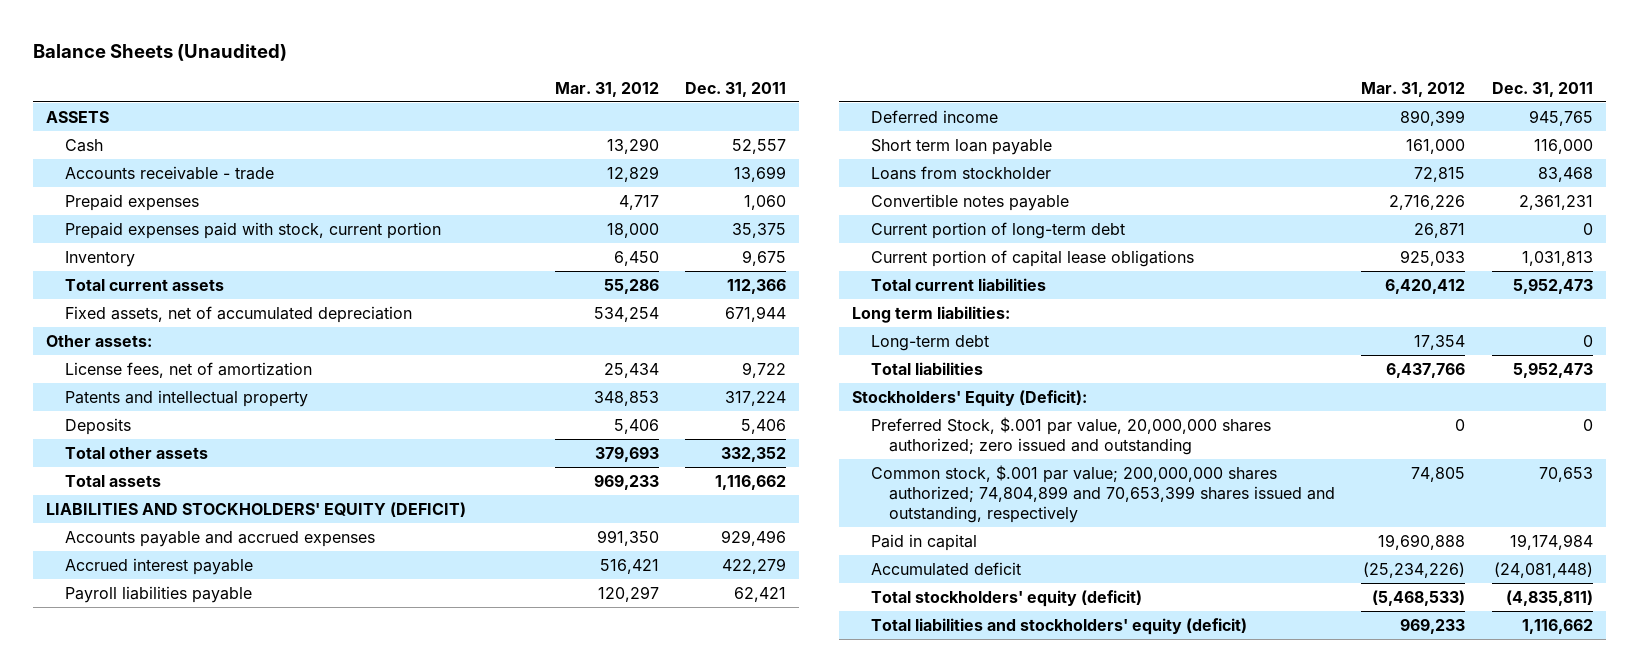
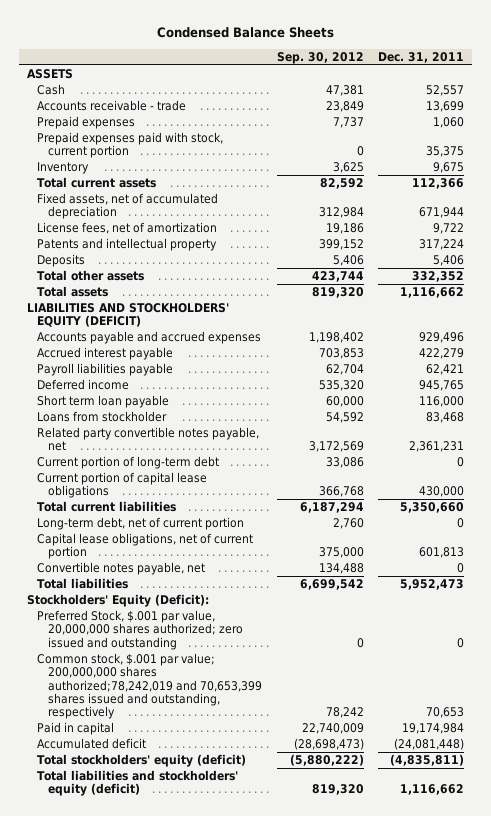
- Balance Sheets (Unaudited)
+ Condensed Balance Sheets
- | Mar. 31, 2012 | Dec. 31, 2011
+ | Sep. 30, 2012 | Dec. 31, 2011
- Other assets:
- Convertible notes payable | 2,716,226 | 2,361,231
+ Related party convertible notes payable, net | 3,172,569 | 2,361,231
- Current portion of capital lease obligations | 925,033 | 1,031,813
- Total current liabilities | 6,420,412 | 5,952,473
- Long term liabilities:
- Long-term debt | 17,354 | 0
+ Current portion of capital lease obligations | 366,768 | 430,000
+ Total current liabilities | 6,187,294 | 5,350,660
+ Long-term debt, net of current portion | 2,760 | 0
+ Capital lease obligations, net of current portion | 375,000 | 601,813
+ Convertible notes payable, net | 134,488 | 0
- Common stock, $.001 par value; 200,000,000 shares authorized; 74,804,899 and 70,653,399 shares issued and outstanding, respectively | 74,805 | 70,653
+ Common stock, $.001 par value; 200,000,000 shares authorized;78,242,019 and 70,653,399 shares issued and outstanding, respectively | 78,242 | 70,653

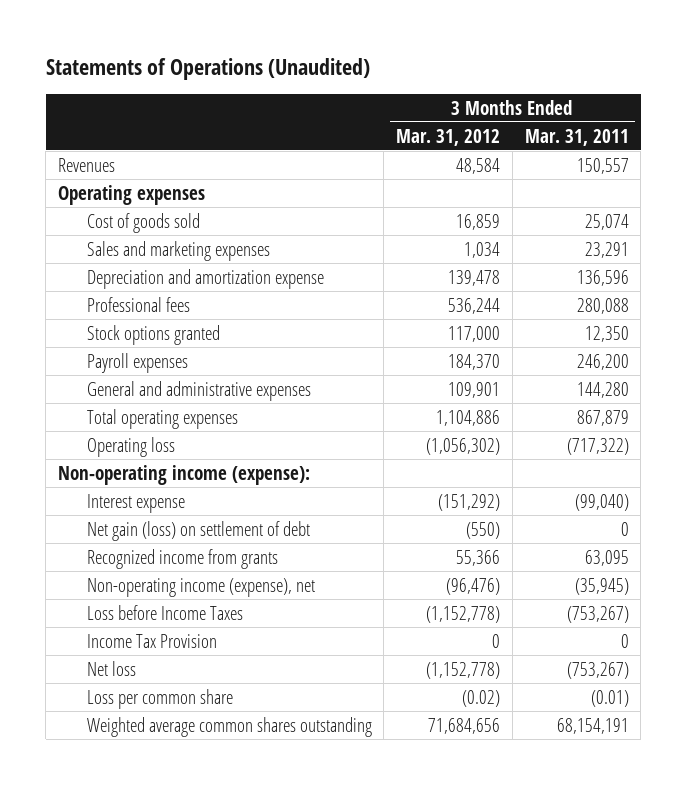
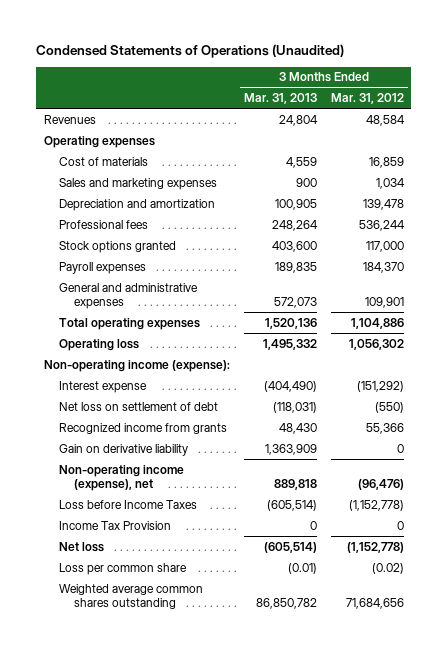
- Statements of Operations (Unaudited)
+ Condensed Statements of Operations (Unaudited)
- | 3 Months Ended Mar. 31, 2012 | 3 Months Ended Mar. 31, 2011
+ | 3 Months Ended Mar. 31, 2013 | 3 Months Ended Mar. 31, 2012
- Cost of goods sold | 16,859 | 25,074
+ Cost of materials | 4,559 | 16,859
- Depreciation and amortization expense | 139,478 | 136,596
+ Depreciation and amortization | 100,905 | 139,478
- Operating loss | (1,056,302) | (717,322)
+ Operating loss | 1,495,332 | 1,056,302
- Net gain (loss) on settlement of debt | (550) | 0
+ Net loss on settlement of debt | (118,031) | (550)
+ Gain on derivative liability | 1,363,909 | 0

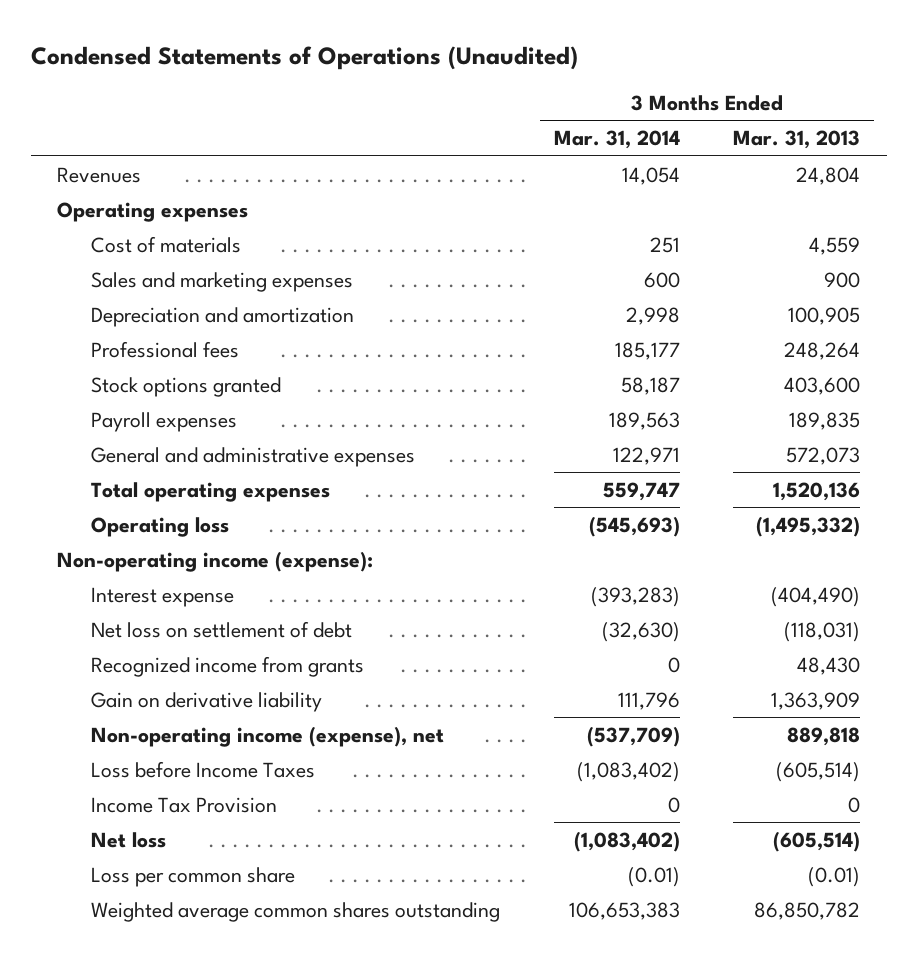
- | 3 Months Ended Mar. 31, 2013 | 3 Months Ended Mar. 31, 2012
+ | 3 Months Ended Mar. 31, 2014 | 3 Months Ended Mar. 31, 2013
- Operating loss | 1,495,332 | 1,056,302
+ Operating loss | (545,693) | (1,495,332)

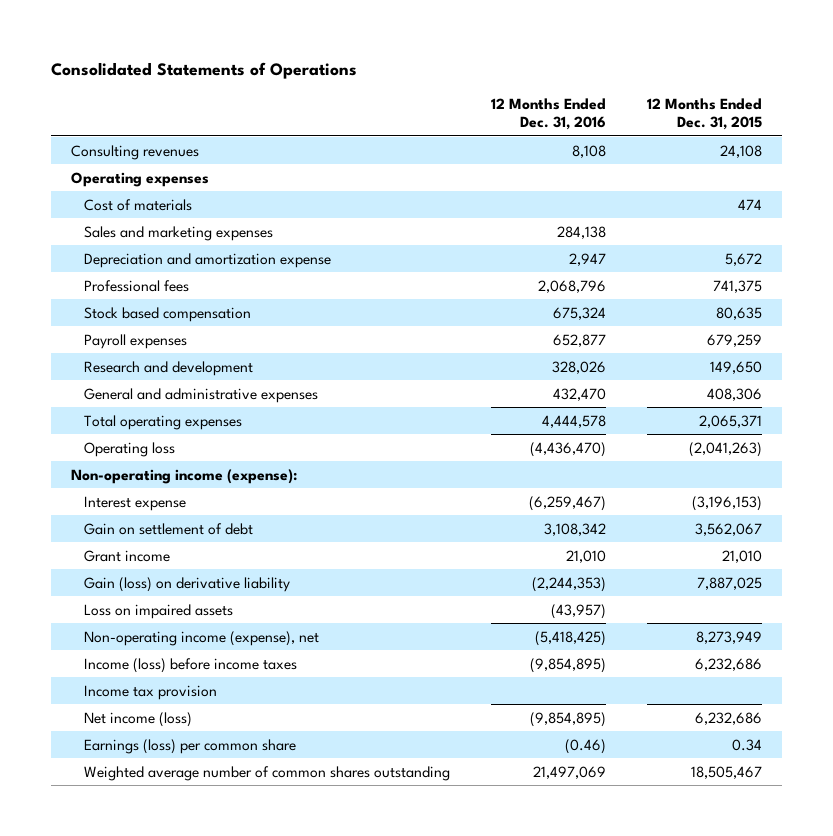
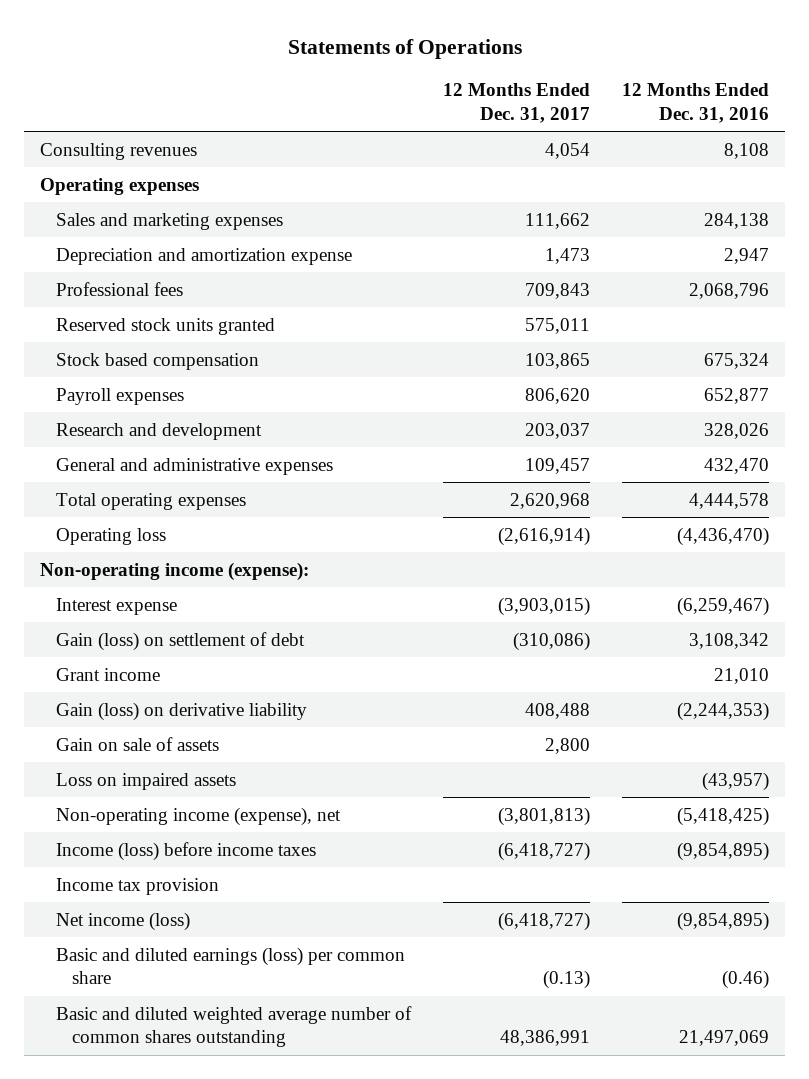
- Consolidated Statements of Operations
+ Statements of Operations
- | 12 Months Ended Dec. 31, 2016 | 12 Months Ended Dec. 31, 2015
+ | 12 Months Ended Dec. 31, 2017 | 12 Months Ended Dec. 31, 2016
- Cost of materials | | 474
+ Reserved stock units granted | 575,011 |
- Gain on settlement of debt | 3,108,342 | 3,562,067
+ Gain (loss) on settlement of debt | (310,086) | 3,108,342
+ Gain on sale of assets | 2,800 |
- Earnings (loss) per common share | (0.46) | 0.34
- Weighted average number of common shares outstanding | 21,497,069 | 18,505,467
+ Basic and diluted earnings (loss) per common share | (0.13) | (0.46)
+ Basic and diluted weighted average number of common shares outstanding | 48,386,991 | 21,497,069

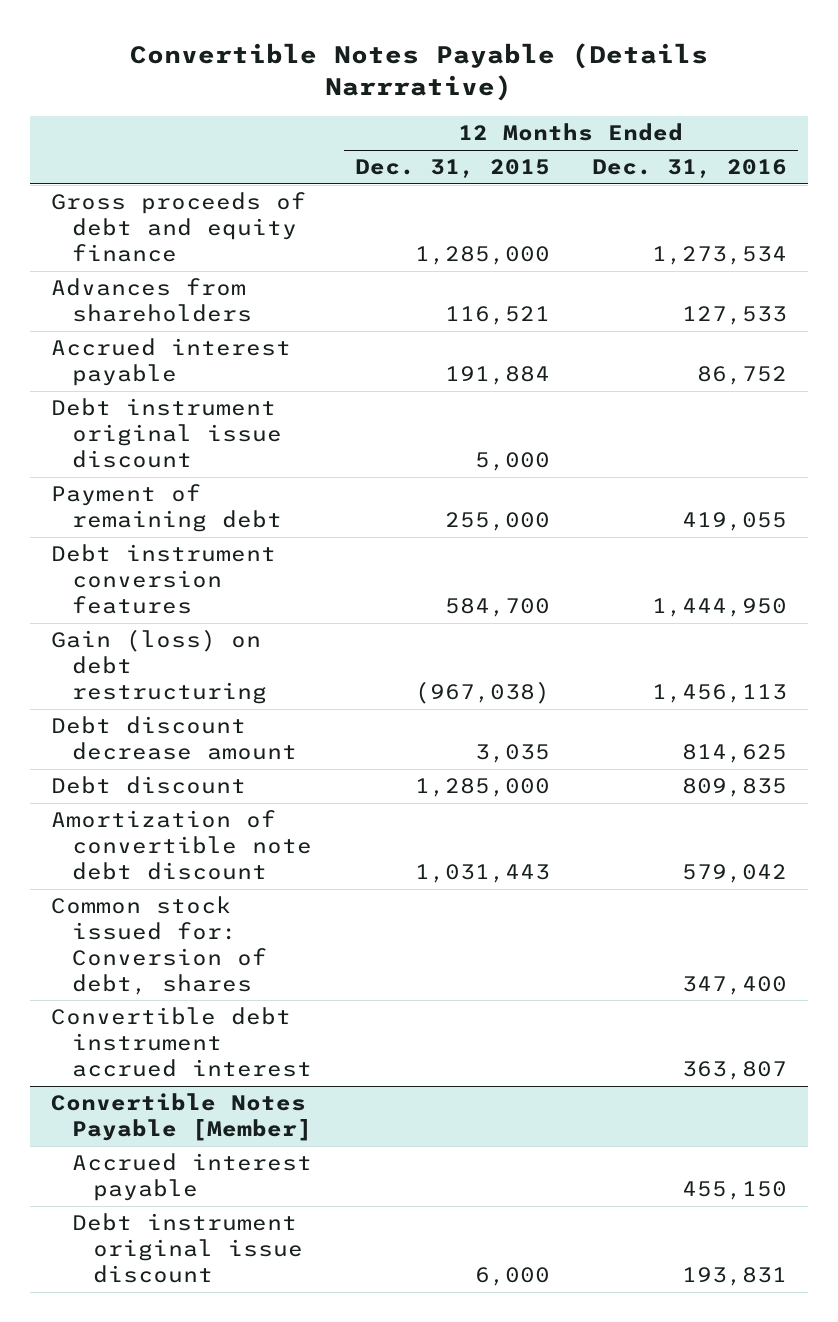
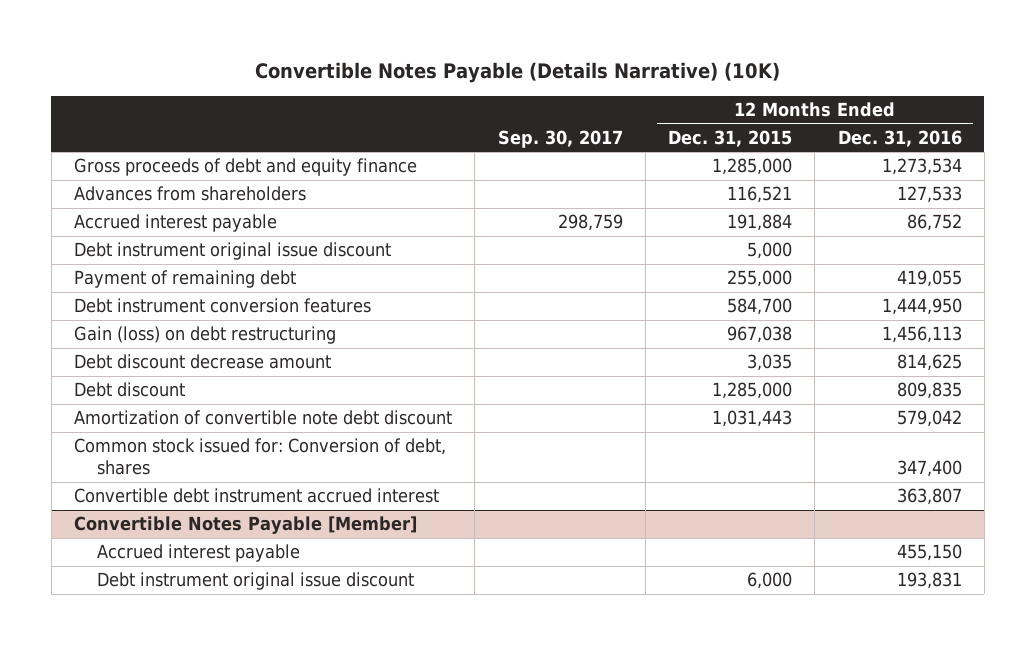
- Convertible Notes Payable (Details Narrrative)
+ Convertible Notes Payable (Details Narrative) (10K)
- | 12 Months Ended Dec. 31, 2015 | 12 Months Ended Dec. 31, 2016
+ | Sep. 30, 2017 | 12 Months Ended Dec. 31, 2015 | 12 Months Ended Dec. 31, 2016
- Gain (loss) on debt restructuring | (967,038) | 1,456,113
+ Gain (loss) on debt restructuring | | 967,038 | 1,456,113

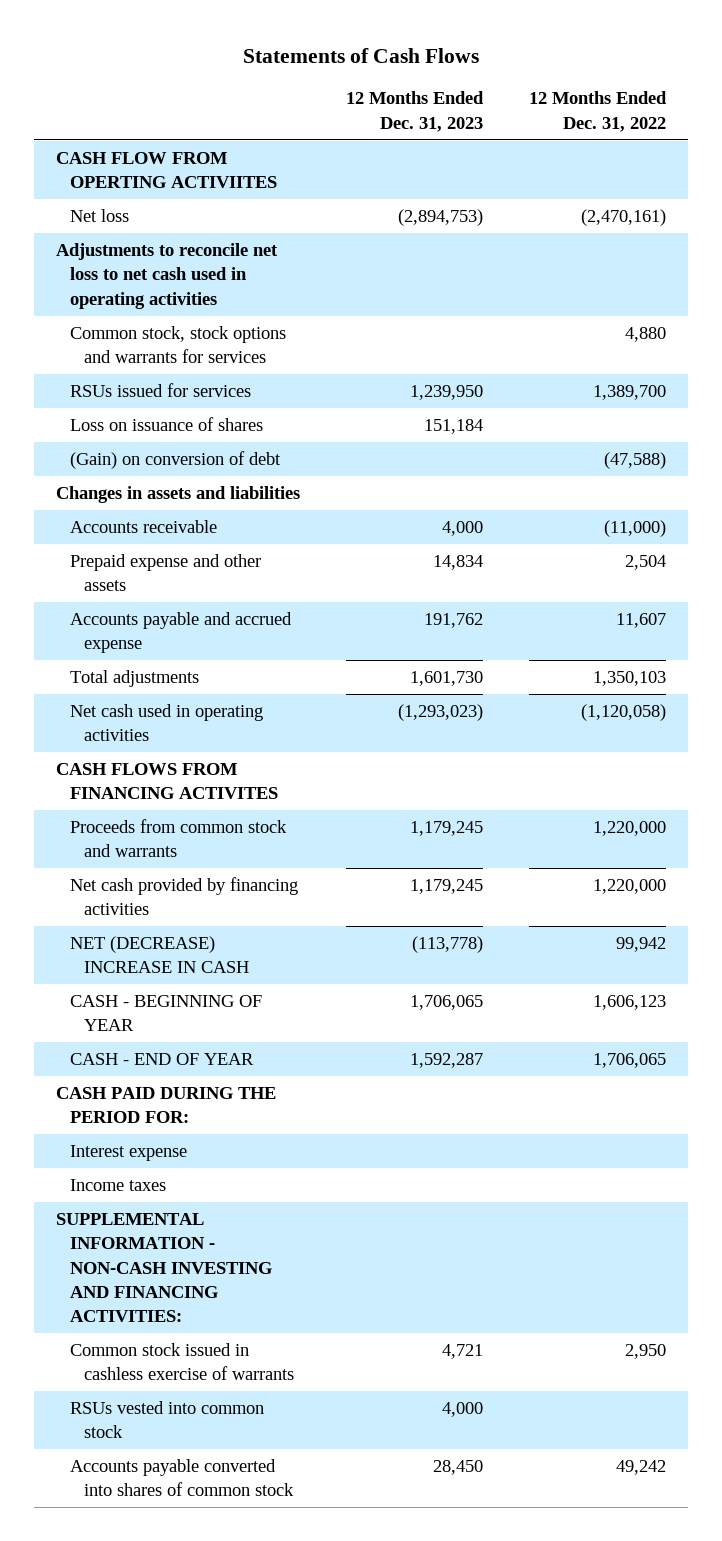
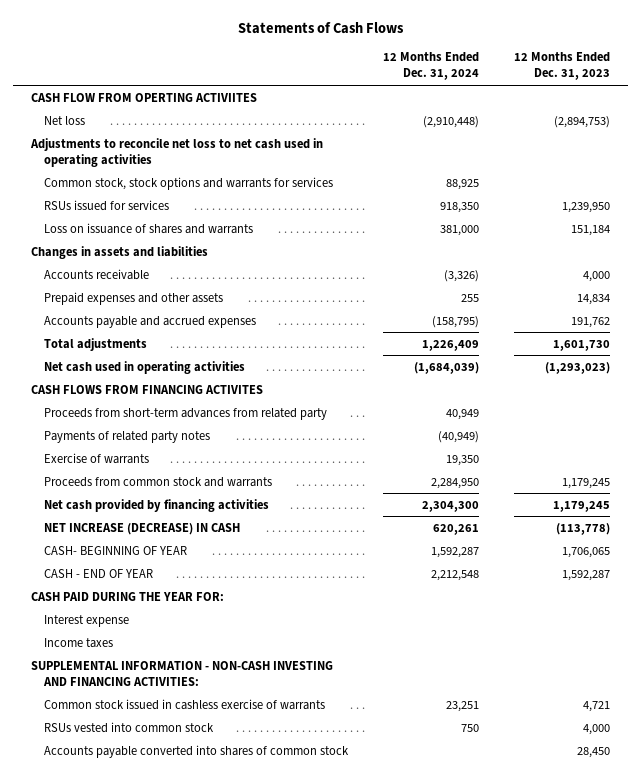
- | 12 Months Ended Dec. 31, 2023 | 12 Months Ended Dec. 31, 2022
+ | 12 Months Ended Dec. 31, 2024 | 12 Months Ended Dec. 31, 2023
- Loss on issuance of shares | 151,184 |
- (Gain) on conversion of debt | | (47,588)
+ Loss on issuance of shares and warrants | 381,000 | 151,184
- Prepaid expense and other assets | 14,834 | 2,504
- Accounts payable and accrued expense | 191,762 | 11,607
+ Prepaid expenses and other assets | 255 | 14,834
+ Accounts payable and accrued expenses | (158,795) | 191,762
+ Proceeds from short-term advances from related party | 40,949 |
+ Payments of related party notes | (40,949) |
+ Exercise of warrants | 19,350 |
- NET (DECREASE) INCREASE IN CASH | (113,778) | 99,942
- CASH - BEGINNING OF YEAR | 1,706,065 | 1,606,123
+ NET INCREASE (DECREASE) IN CASH | 620,261 | (113,778)
+ CASH- BEGINNING OF YEAR | 1,592,287 | 1,706,065
- CASH PAID DURING THE PERIOD FOR:
+ CASH PAID DURING THE YEAR FOR:

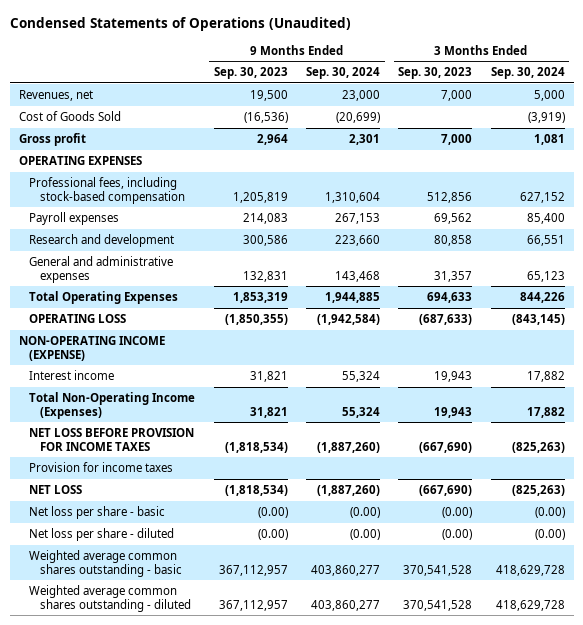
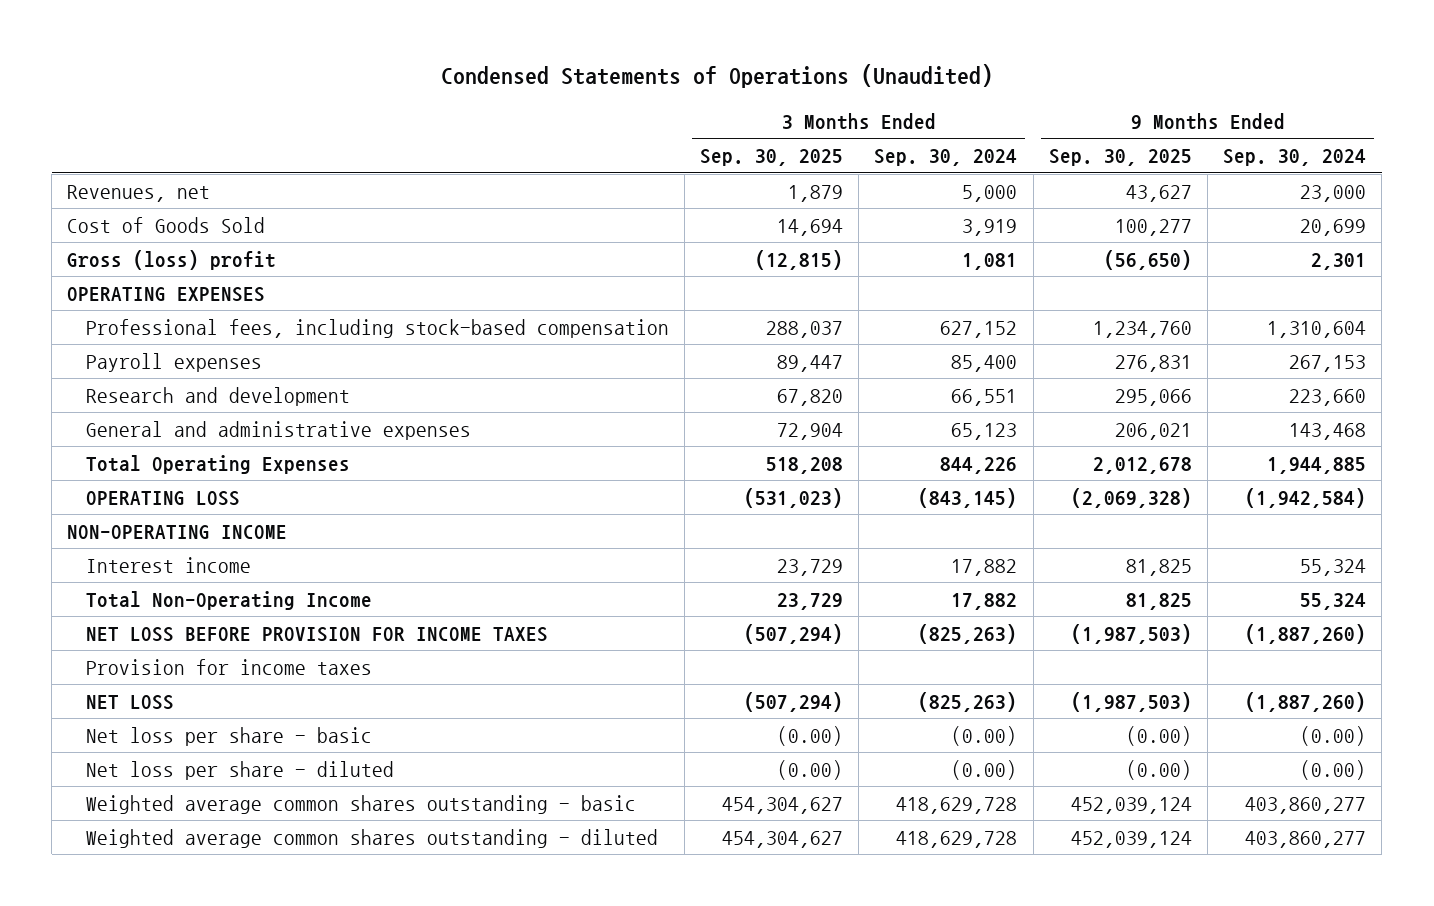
- | 9 Months Ended Sep. 30, 2023 | 9 Months Ended Sep. 30, 2024 | 3 Months Ended Sep. 30, 2023 | 3 Months Ended Sep. 30, 2024
+ | 3 Months Ended Sep. 30, 2025 | 3 Months Ended Sep. 30, 2024 | 9 Months Ended Sep. 30, 2025 | 9 Months Ended Sep. 30, 2024
- Cost of Goods Sold | (16,536) | (20,699) | | (3,919)
- Gross profit | 2,964 | 2,301 | 7,000 | 1,081
+ Cost of Goods Sold | 14,694 | 3,919 | 100,277 | 20,699
+ Gross (loss) profit | (12,815) | 1,081 | (56,650) | 2,301
- NON-OPERATING INCOME (EXPENSE)
+ NON-OPERATING INCOME
- Total Non-Operating Income (Expenses) | 31,821 | 55,324 | 19,943 | 17,882
+ Total Non-Operating Income | 23,729 | 17,882 | 81,825 | 55,324

